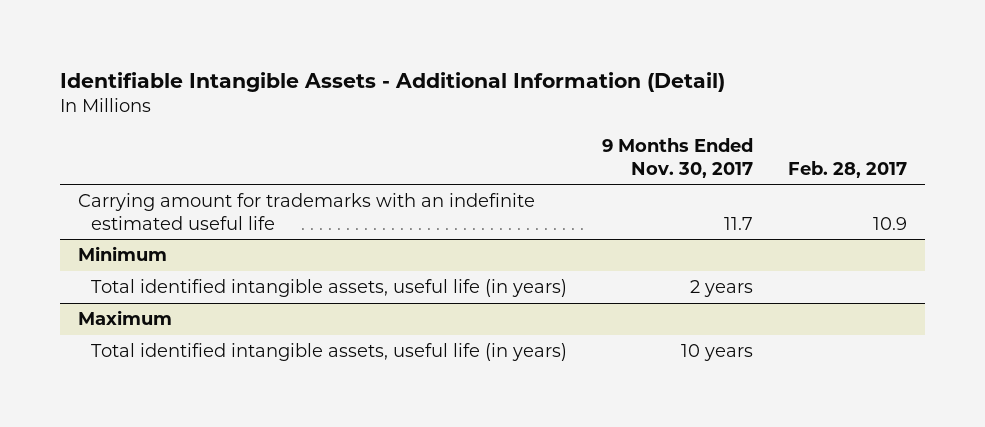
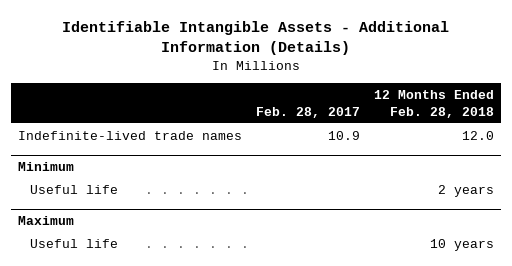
- Identifiable Intangible Assets - Additional Information (Detail)
+ Identifiable Intangible Assets - Additional Information (Details)
- | 9 Months Ended Nov. 30, 2017 | Feb. 28, 2017
+ | Feb. 28, 2017 | 12 Months Ended Feb. 28, 2018
- Carrying amount for trademarks with an indefinite estimated useful life | 11.7 | 10.9
+ Indefinite-lived trade names | 10.9 | 12.0
@ Minimum
- Total identified intangible assets, useful life (in years) | 2 years |
+ Useful life | | 2 years
@ Maximum
- Total identified intangible assets, useful life (in years) | 10 years |
+ Useful life | | 10 years

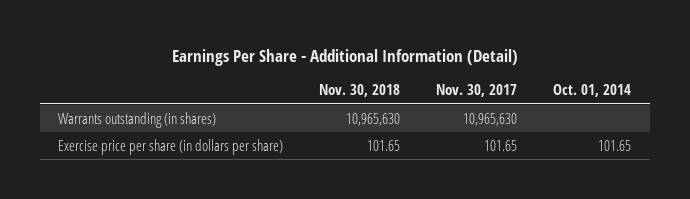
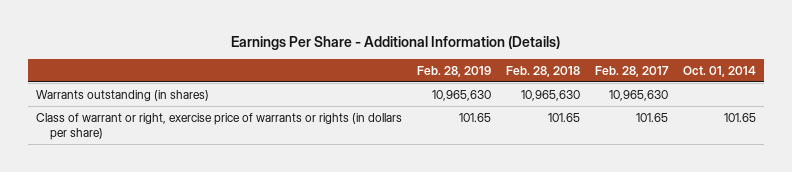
- Earnings Per Share - Additional Information (Detail)
+ Earnings Per Share - Additional Information (Details)
- | Nov. 30, 2018 | Nov. 30, 2017 | Oct. 01, 2014
+ | Feb. 28, 2019 | Feb. 28, 2018 | Feb. 28, 2017 | Oct. 01, 2014
- Exercise price per share (in dollars per share) | 101.65 | 101.65 | 101.65
+ Class of warrant or right, exercise price of warrants or rights (in dollars per share) | 101.65 | 101.65 | 101.65 | 101.65

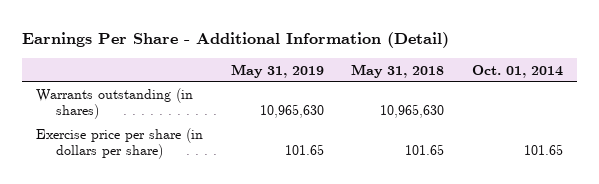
- Earnings Per Share - Additional Information (Details)
+ Earnings Per Share - Additional Information (Detail)
- | Feb. 28, 2019 | Feb. 28, 2018 | Feb. 28, 2017 | Oct. 01, 2014
+ | May 31, 2019 | May 31, 2018 | Oct. 01, 2014
- Class of warrant or right, exercise price of warrants or rights (in dollars per share) | 101.65 | 101.65 | 101.65 | 101.65
+ Exercise price per share (in dollars per share) | 101.65 | 101.65 | 101.65

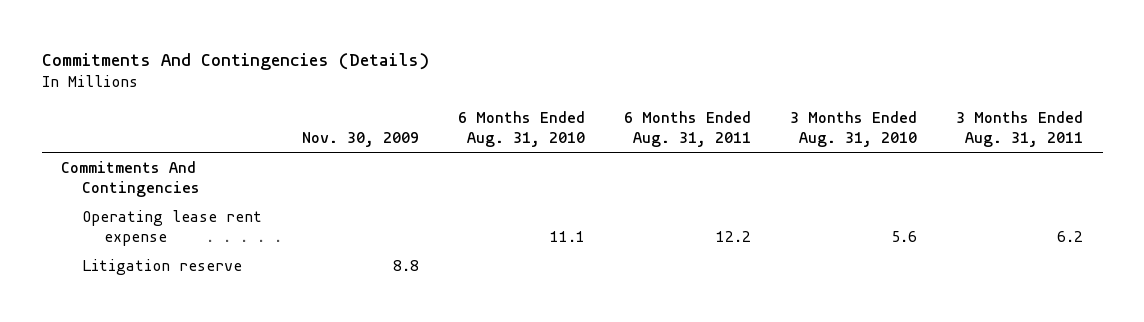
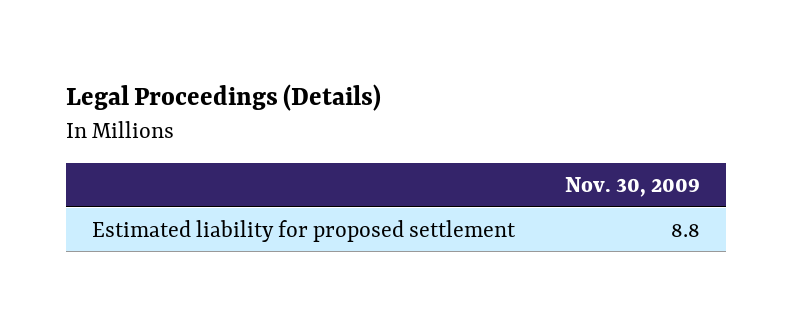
- Commitments And Contingencies (Details)
+ Legal Proceedings (Details)
- | Nov. 30, 2009 | 6 Months Ended Aug. 31, 2010 | 6 Months Ended Aug. 31, 2011 | 3 Months Ended Aug. 31, 2010 | 3 Months Ended Aug. 31, 2011
+ | Nov. 30, 2009
- Commitments And Contingencies
- Operating lease rent expense | | 11.1 | 12.2 | 5.6 | 6.2
- Litigation reserve | 8.8 | | | |
+ Estimated liability for proposed settlement | 8.8

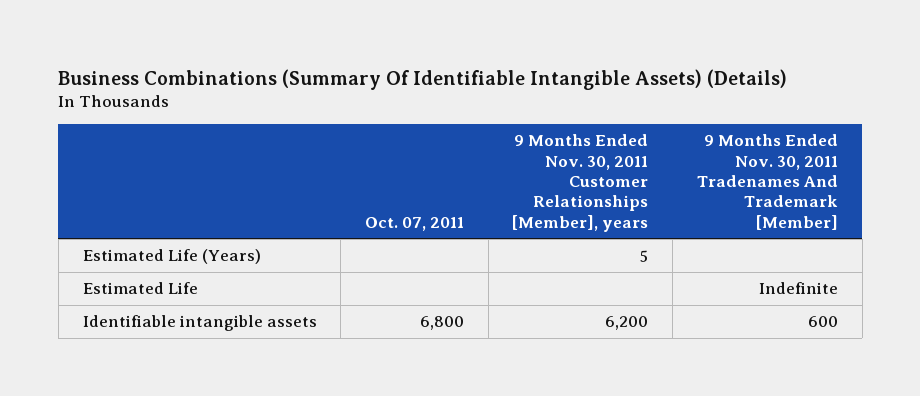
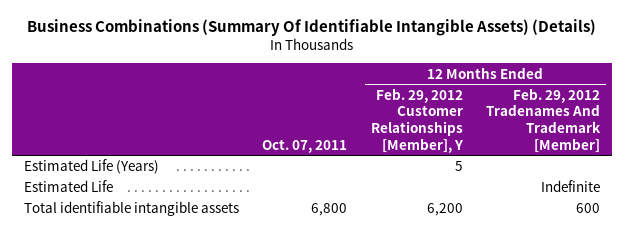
- | Oct. 07, 2011 | 9 Months Ended Nov. 30, 2011 Customer Relationships [Member], years | 9 Months Ended Nov. 30, 2011 Tradenames And Trademark [Member]
+ | Oct. 07, 2011 | 12 Months Ended Feb. 29, 2012 Customer Relationships [Member], Y | 12 Months Ended Feb. 29, 2012 Tradenames And Trademark [Member]
- Identifiable intangible assets | 6,800 | 6,200 | 600
+ Total identifiable intangible assets | 6,800 | 6,200 | 600

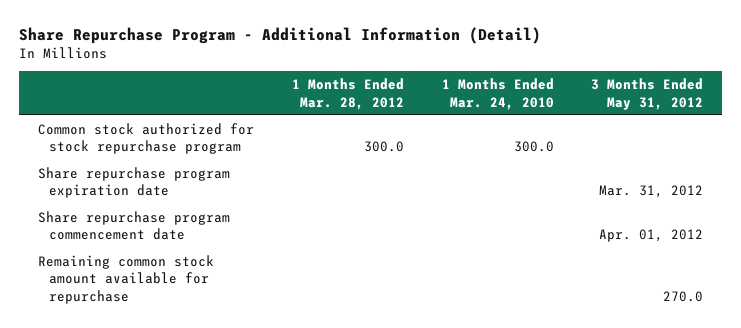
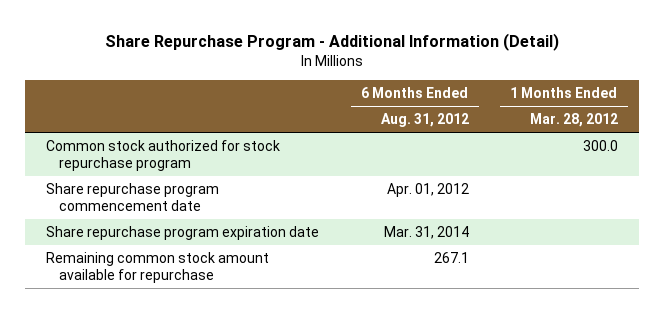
- | 1 Months Ended Mar. 28, 2012 | 1 Months Ended Mar. 24, 2010 | 3 Months Ended May 31, 2012
+ | 6 Months Ended Aug. 31, 2012 | 1 Months Ended Mar. 28, 2012
moved down: Share repurchase program expiration date | Mar. 31, 2014 |

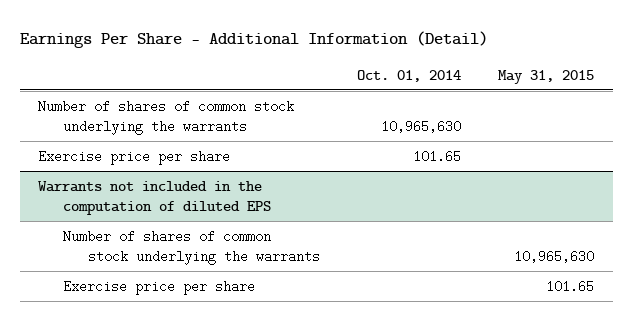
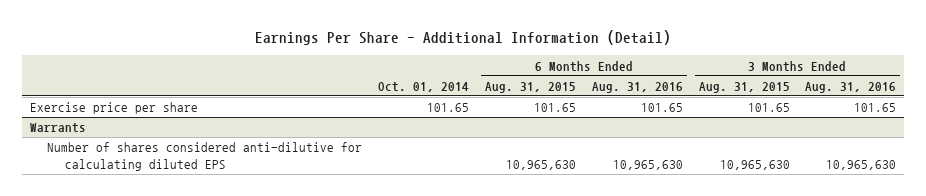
- | Oct. 01, 2014 | May 31, 2015
+ | Oct. 01, 2014 | 6 Months Ended Aug. 31, 2015 | 6 Months Ended Aug. 31, 2016 | 3 Months Ended Aug. 31, 2015 | 3 Months Ended Aug. 31, 2016
- Number of shares of common stock underlying the warrants | 10,965,630 |
- Warrants not included in the computation of diluted EPS
- Number of shares of common stock underlying the warrants | | 10,965,630
- Exercise price per share | | 101.65
+ Warrants
+ Number of shares considered anti-dilutive for calculating diluted EPS | | 10,965,630 | 10,965,630 | 10,965,630 | 10,965,630

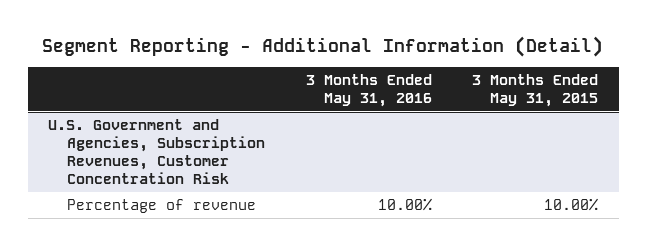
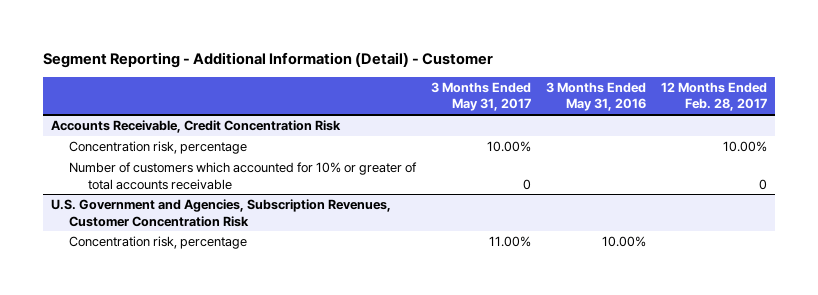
- Segment Reporting - Additional Information (Detail)
+ Segment Reporting - Additional Information (Detail) - Customer
- | 3 Months Ended May 31, 2016 | 3 Months Ended May 31, 2015
+ | 3 Months Ended May 31, 2017 | 3 Months Ended May 31, 2016 | 12 Months Ended Feb. 28, 2017
+ Accounts Receivable, Credit Concentration Risk
+ Concentration risk, percentage | 10.00% | | 10.00%
+ Number of customers which accounted for 10% or greater of total accounts receivable | 0 | | 0
@ U.S. Government and Agencies, Subscription Revenues, Customer Concentration Risk
- Percentage of revenue | 10.00% | 10.00%
+ Concentration risk, percentage | 11.00% | 10.00% |

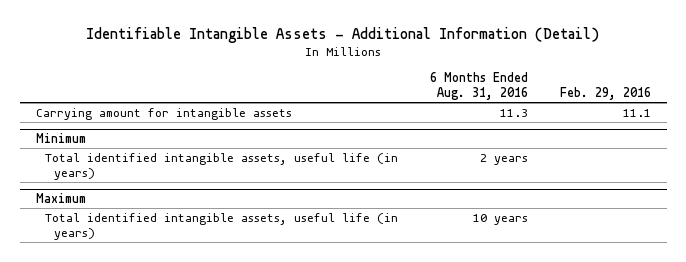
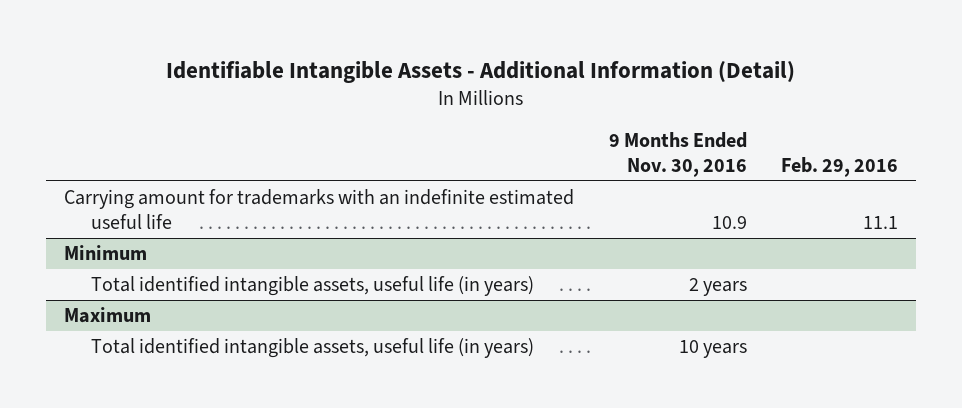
- | 6 Months Ended Aug. 31, 2016 | Feb. 29, 2016
+ | 9 Months Ended Nov. 30, 2016 | Feb. 29, 2016
- Carrying amount for intangible assets | 11.3 | 11.1
+ Carrying amount for trademarks with an indefinite estimated useful life | 10.9 | 11.1

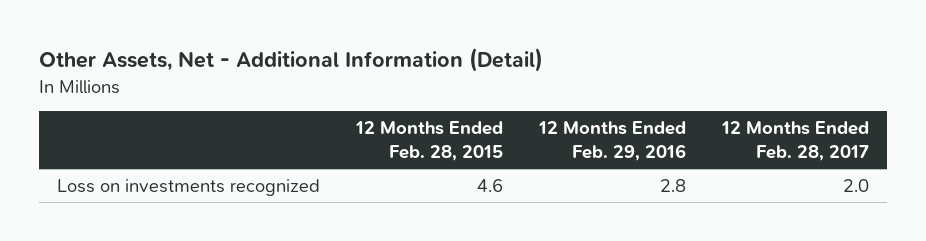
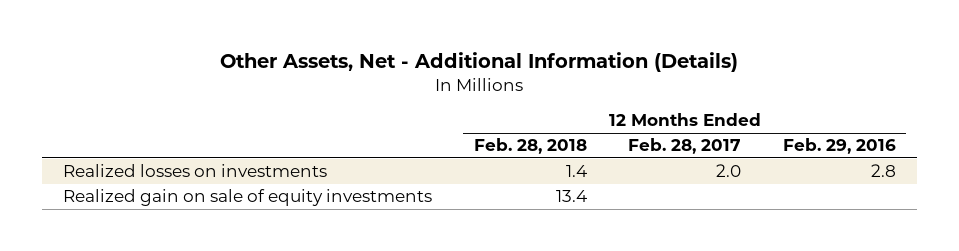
- Other Assets, Net - Additional Information (Detail)
+ Other Assets, Net - Additional Information (Details)
- | 12 Months Ended Feb. 28, 2015 | 12 Months Ended Feb. 29, 2016 | 12 Months Ended Feb. 28, 2017
+ | 12 Months Ended Feb. 28, 2018 | 12 Months Ended Feb. 28, 2017 | 12 Months Ended Feb. 29, 2016
- Loss on investments recognized | 4.6 | 2.8 | 2.0
+ Realized losses on investments | 1.4 | 2.0 | 2.8
+ Realized gain on sale of equity investments | 13.4 | |

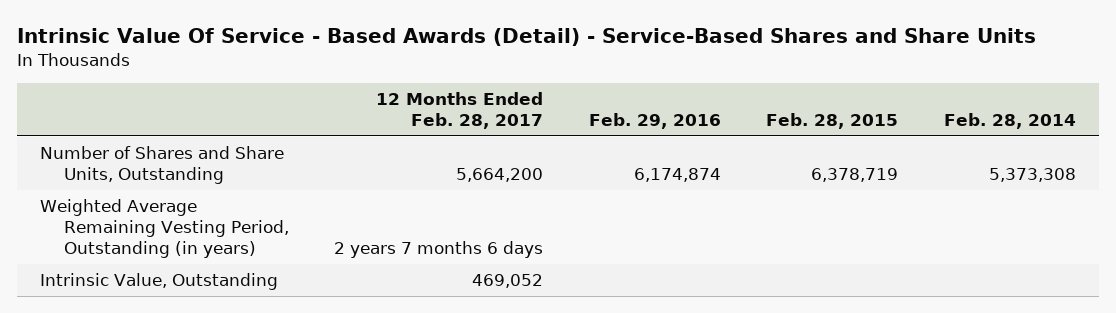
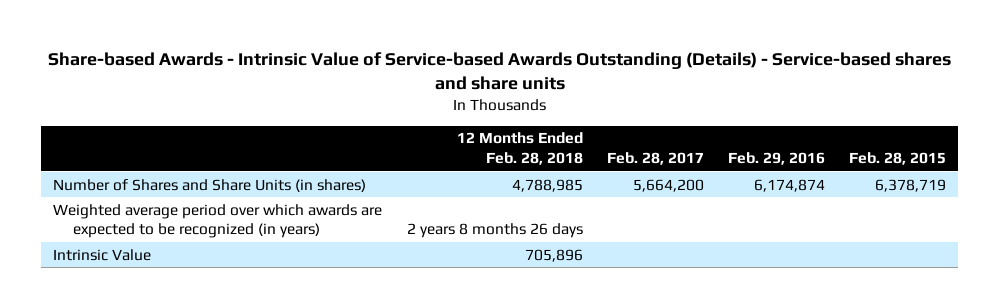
- Intrinsic Value Of Service - Based Awards (Detail) - Service-Based Shares and Share Units
+ Share-based Awards - Intrinsic Value of Service-based Awards Outstanding (Details) - Service-based shares and share units
- | 12 Months Ended Feb. 28, 2017 | Feb. 29, 2016 | Feb. 28, 2015 | Feb. 28, 2014
+ | 12 Months Ended Feb. 28, 2018 | Feb. 28, 2017 | Feb. 29, 2016 | Feb. 28, 2015
- Number of Shares and Share Units, Outstanding | 5,664,200 | 6,174,874 | 6,378,719 | 5,373,308
- Weighted Average Remaining Vesting Period, Outstanding (in years) | 2 years 7 months 6 days | | |
- Intrinsic Value, Outstanding | 469,052 | | |
+ Number of Shares and Share Units (in shares) | 4,788,985 | 5,664,200 | 6,174,874 | 6,378,719
+ Weighted average period over which awards are expected to be recognized (in years) | 2 years 8 months 26 days | | |
+ Intrinsic Value | 705,896 | | |

